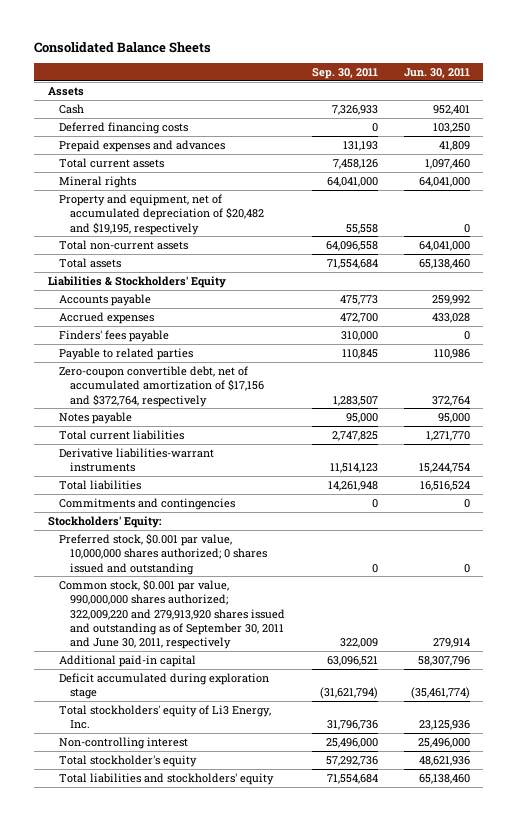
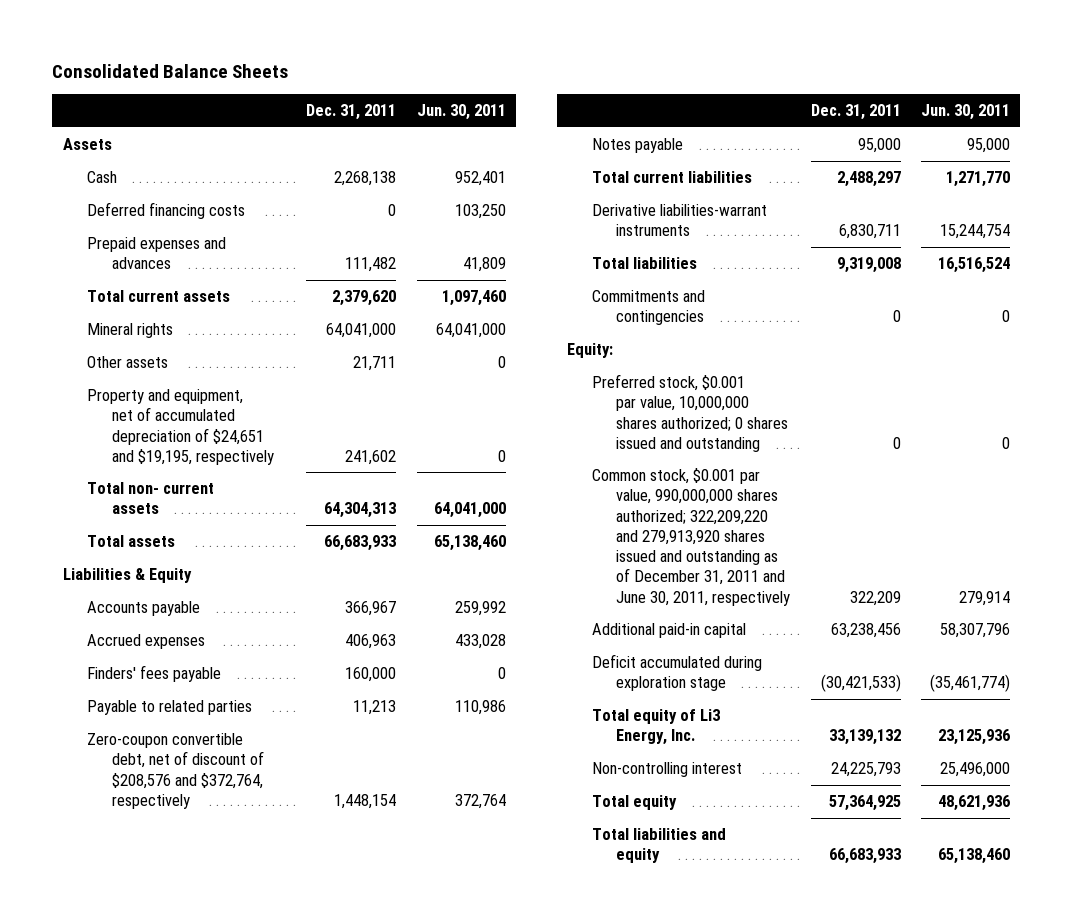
- | Sep. 30, 2011 | Jun. 30, 2011
+ | Dec. 31, 2011 | Jun. 30, 2011
- Property and equipment, net of accumulated depreciation of $20,482 and $19,195, respectively | 55,558 | 0
- Total non-current assets | 64,096,558 | 64,041,000
+ Other assets | 21,711 | 0
+ Property and equipment, net of accumulated depreciation of $24,651 and $19,195, respectively | 241,602 | 0
+ Total non- current assets | 64,304,313 | 64,041,000
- Liabilities & Stockholders' Equity
+ Liabilities & Equity
- Zero-coupon convertible debt, net of accumulated amortization of $17,156 and $372,764, respectively | 1,283,507 | 372,764
+ Zero-coupon convertible debt, net of discount of $208,576 and $372,764, respectively | 1,448,154 | 372,764
- Stockholders' Equity:
+ Equity:
- Common stock, $0.001 par value, 990,000,000 shares authorized; 322,009,220 and 279,913,920 shares issued and outstanding as of September 30, 2011 and June 30, 2011, respectively | 322,009 | 279,914
+ Common stock, $0.001 par value, 990,000,000 shares authorized; 322,209,220 and 279,913,920 shares issued and outstanding as of December 31, 2011 and June 30, 2011, respectively | 322,209 | 279,914
- Total stockholders' equity of Li3 Energy, Inc. | 31,796,736 | 23,125,936
+ Total equity of Li3 Energy, Inc. | 33,139,132 | 23,125,936
- Total stockholder's equity | 57,292,736 | 48,621,936
- Total liabilities and stockholders' equity | 71,554,684 | 65,138,460
+ Total equity | 57,364,925 | 48,621,936
+ Total liabilities and equity | 66,683,933 | 65,138,460

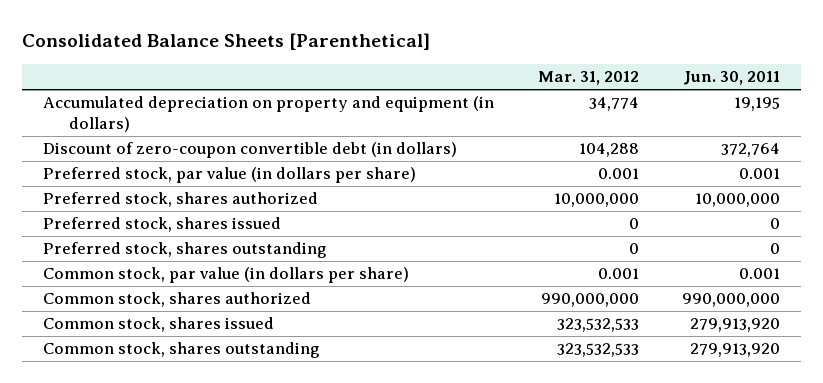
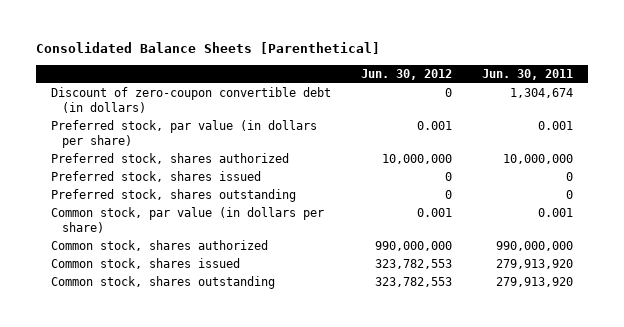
- | Mar. 31, 2012 | Jun. 30, 2011
+ | Jun. 30, 2012 | Jun. 30, 2011
- Accumulated depreciation on property and equipment (in dollars) | 34,774 | 19,195
- Discount of zero-coupon convertible debt (in dollars) | 104,288 | 372,764
+ Discount of zero-coupon convertible debt (in dollars) | 0 | 1,304,674

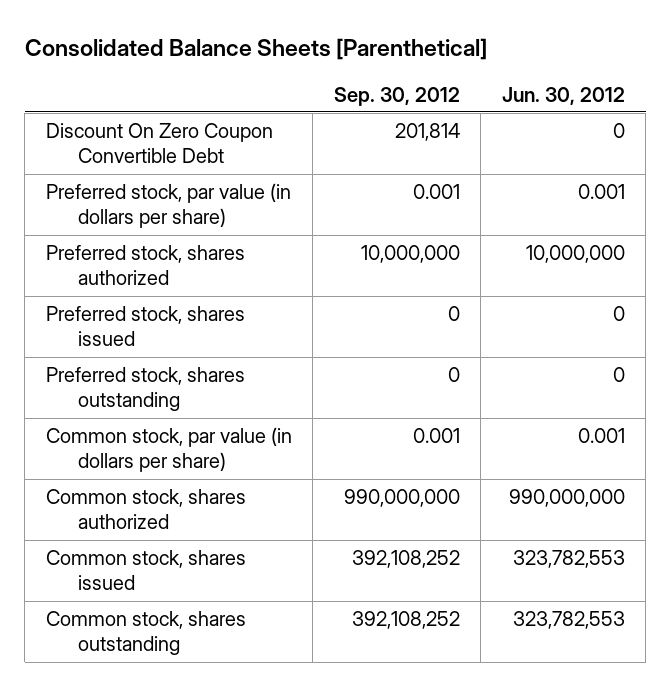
- | Jun. 30, 2012 | Jun. 30, 2011
+ | Sep. 30, 2012 | Jun. 30, 2012
- Discount of zero-coupon convertible debt (in dollars) | 0 | 1,304,674
+ Discount On Zero Coupon Convertible Debt | 201,814 | 0

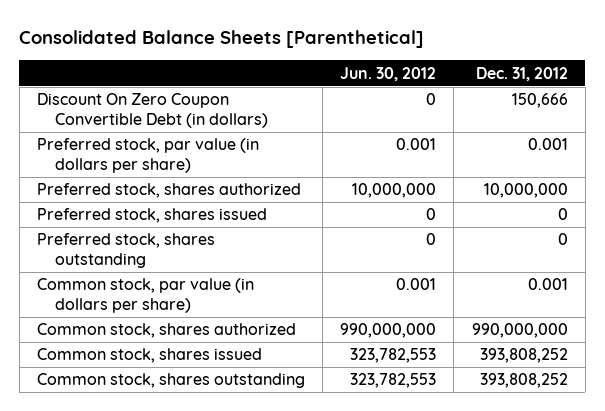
- | Sep. 30, 2012 | Jun. 30, 2012
+ | Jun. 30, 2012 | Dec. 31, 2012
- Discount On Zero Coupon Convertible Debt | 201,814 | 0
+ Discount On Zero Coupon Convertible Debt (in dollars) | 0 | 150,666

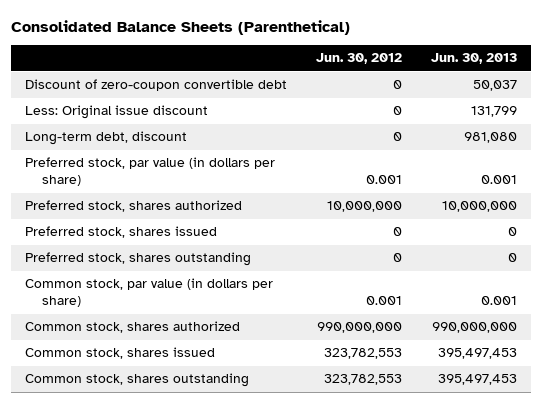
- Consolidated Balance Sheets [Parenthetical]
+ Consolidated Balance Sheets (Parenthetical)
- | Jun. 30, 2012 | Dec. 31, 2012
+ | Jun. 30, 2012 | Jun. 30, 2013
- Discount On Zero Coupon Convertible Debt (in dollars) | 0 | 150,666
+ Discount of zero-coupon convertible debt | 0 | 50,037
+ Less: Original issue discount | 0 | 131,799
+ Long-term debt, discount | 0 | 981,080

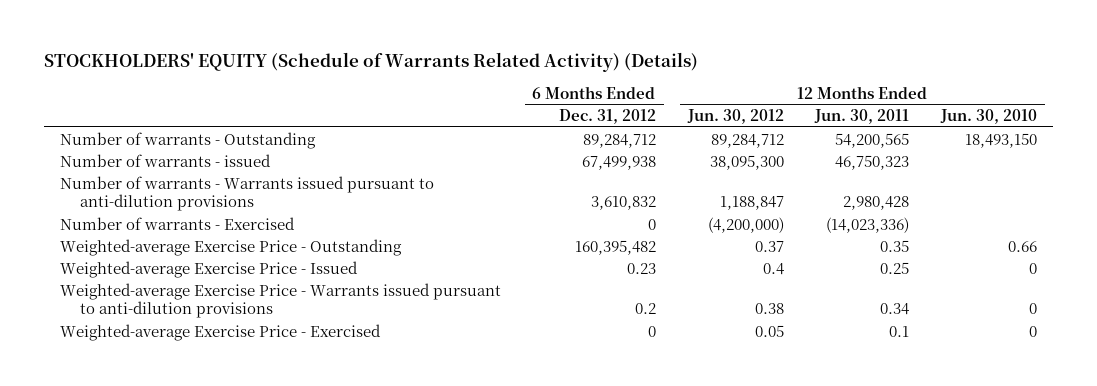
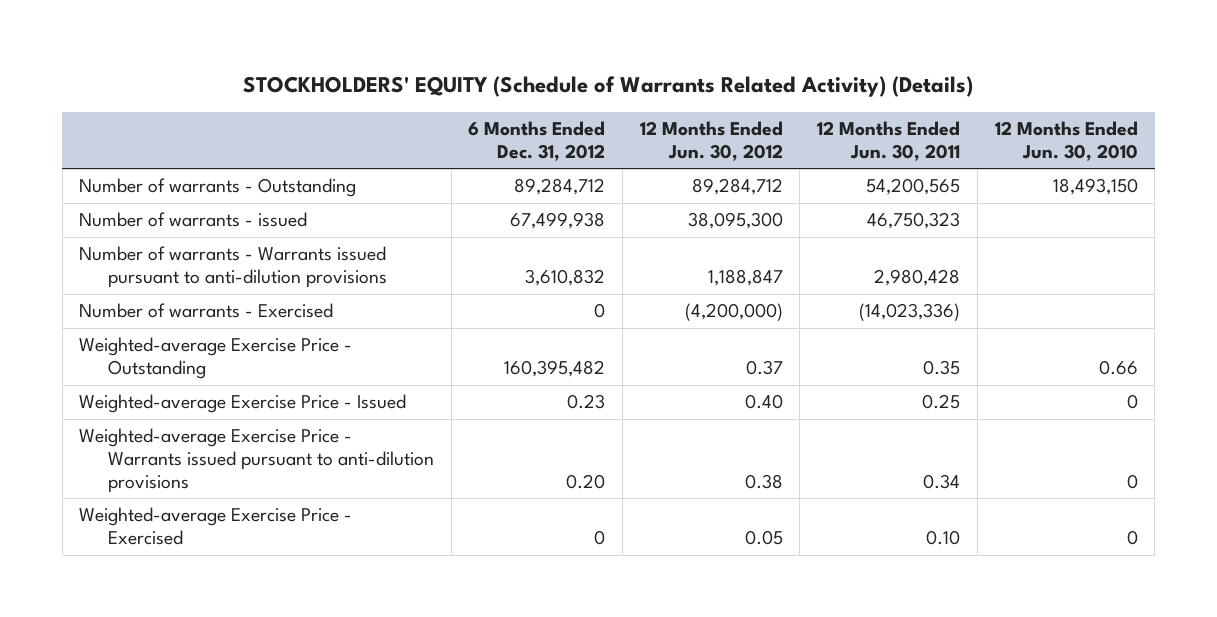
- Weighted-average Exercise Price - Issued | 0.23 | 0.4 | 0.25 | 0
- Weighted-average Exercise Price - Warrants issued pursuant to anti-dilution provisions | 0.2 | 0.38 | 0.34 | 0
- Weighted-average Exercise Price - Exercised | 0 | 0.05 | 0.1 | 0
+ Weighted-average Exercise Price - Issued | 0.23 | 0.40 | 0.25 | 0
+ Weighted-average Exercise Price - Warrants issued pursuant to anti-dilution provisions | 0.20 | 0.38 | 0.34 | 0
+ Weighted-average Exercise Price - Exercised | 0 | 0.05 | 0.10 | 0

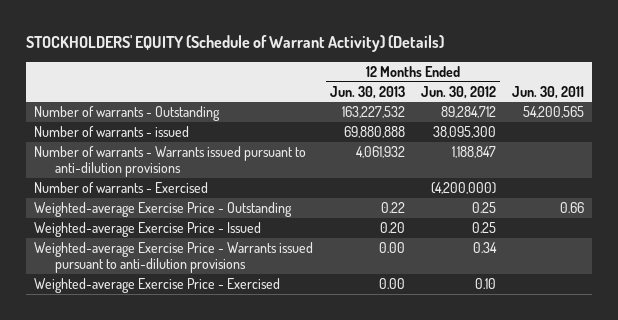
- STOCKHOLDERS' EQUITY (Schedule of Warrants Related Activity) (Details)
+ STOCKHOLDERS' EQUITY (Schedule of Warrant Activity) (Details)
- | 6 Months Ended Dec. 31, 2012 | 12 Months Ended Jun. 30, 2012 | 12 Months Ended Jun. 30, 2011 | 12 Months Ended Jun. 30, 2010
+ | 12 Months Ended Jun. 30, 2013 | 12 Months Ended Jun. 30, 2012 | Jun. 30, 2011
- Weighted-average Exercise Price - Outstanding | 160,395,482 | 0.37 | 0.35 | 0.66
- Weighted-average Exercise Price - Issued | 0.23 | 0.40 | 0.25 | 0
- Weighted-average Exercise Price - Warrants issued pursuant to anti-dilution provisions | 0.20 | 0.38 | 0.34 | 0
- Weighted-average Exercise Price - Exercised | 0 | 0.05 | 0.10 | 0
+ Weighted-average Exercise Price - Outstanding | 0.22 | 0.25 | 0.66
+ Weighted-average Exercise Price - Issued | 0.20 | 0.25 |
+ Weighted-average Exercise Price - Warrants issued pursuant to anti-dilution provisions | 0.00 | 0.34 |
+ Weighted-average Exercise Price - Exercised | 0.00 | 0.10 |

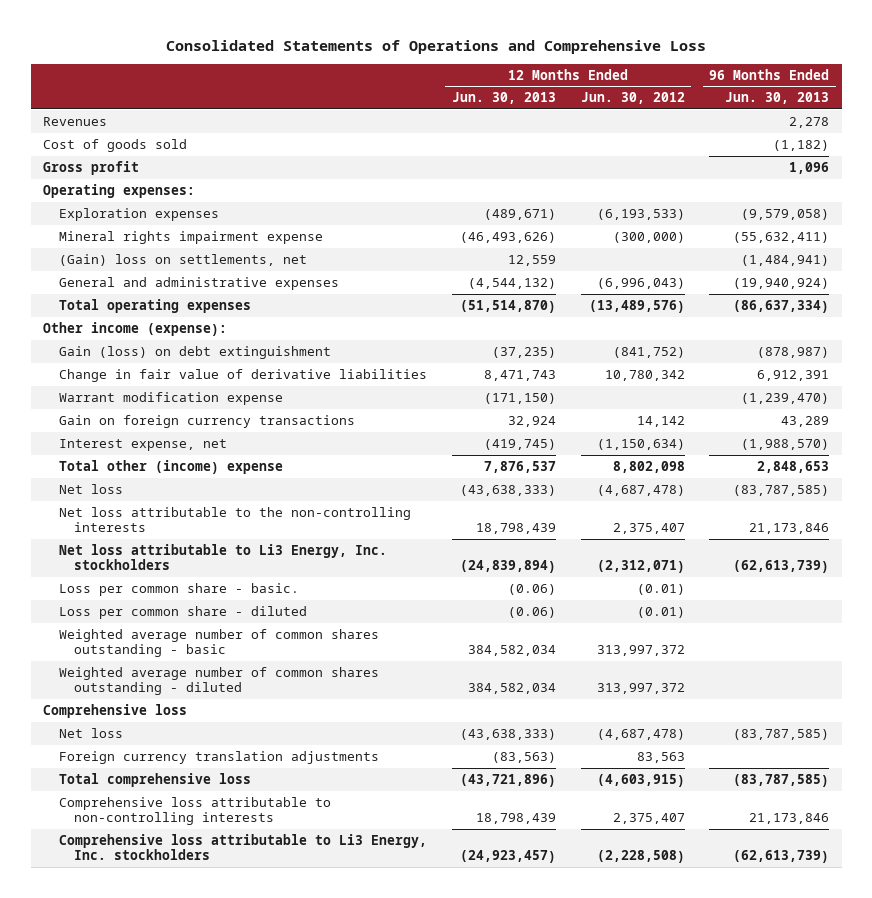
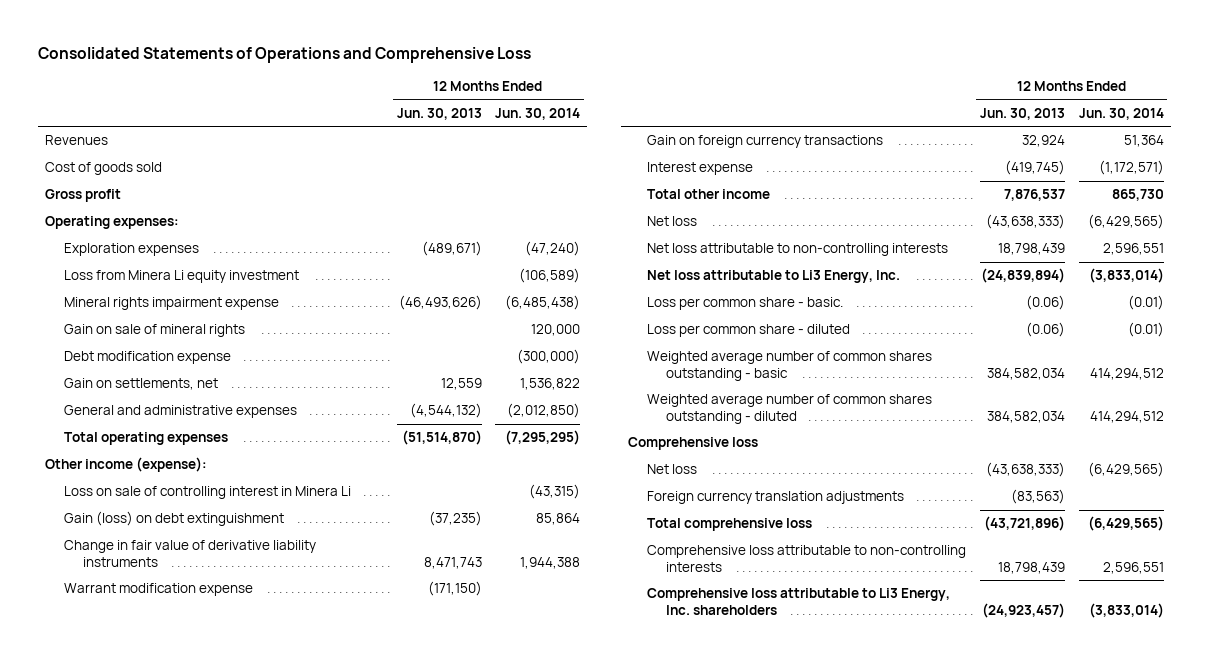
- | 12 Months Ended Jun. 30, 2013 | 12 Months Ended Jun. 30, 2012 | 96 Months Ended Jun. 30, 2013
+ | 12 Months Ended Jun. 30, 2013 | 12 Months Ended Jun. 30, 2014
+ Loss from Minera Li equity investment | | (106,589)
- (Gain) loss on settlements, net | 12,559 | | (1,484,941)
+ Gain on sale of mineral rights | | 120,000
+ Debt modification expense | | (300,000)
+ Gain on settlements, net | 12,559 | 1,536,822
+ Loss on sale of controlling interest in Minera Li | | (43,315)
- Change in fair value of derivative liabilities | 8,471,743 | 10,780,342 | 6,912,391
+ Change in fair value of derivative liability instruments | 8,471,743 | 1,944,388
- Interest expense, net | (419,745) | (1,150,634) | (1,988,570)
- Total other (income) expense | 7,876,537 | 8,802,098 | 2,848,653
+ Interest expense | (419,745) | (1,172,571)
+ Total other income | 7,876,537 | 865,730
- Net loss attributable to the non-controlling interests | 18,798,439 | 2,375,407 | 21,173,846
- Net loss attributable to Li3 Energy, Inc. stockholders | (24,839,894) | (2,312,071) | (62,613,739)
+ Net loss attributable to non-controlling interests | 18,798,439 | 2,596,551
+ Net loss attributable to Li3 Energy, Inc. | (24,839,894) | (3,833,014)
- Comprehensive loss attributable to Li3 Energy, Inc. stockholders | (24,923,457) | (2,228,508) | (62,613,739)
+ Comprehensive loss attributable to Li3 Energy, Inc. shareholders | (24,923,457) | (3,833,014)

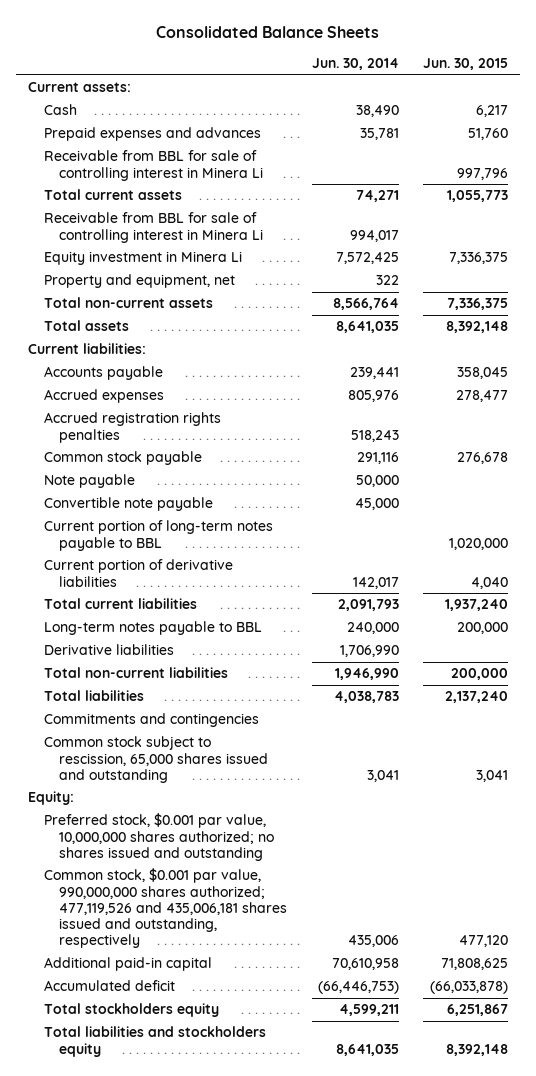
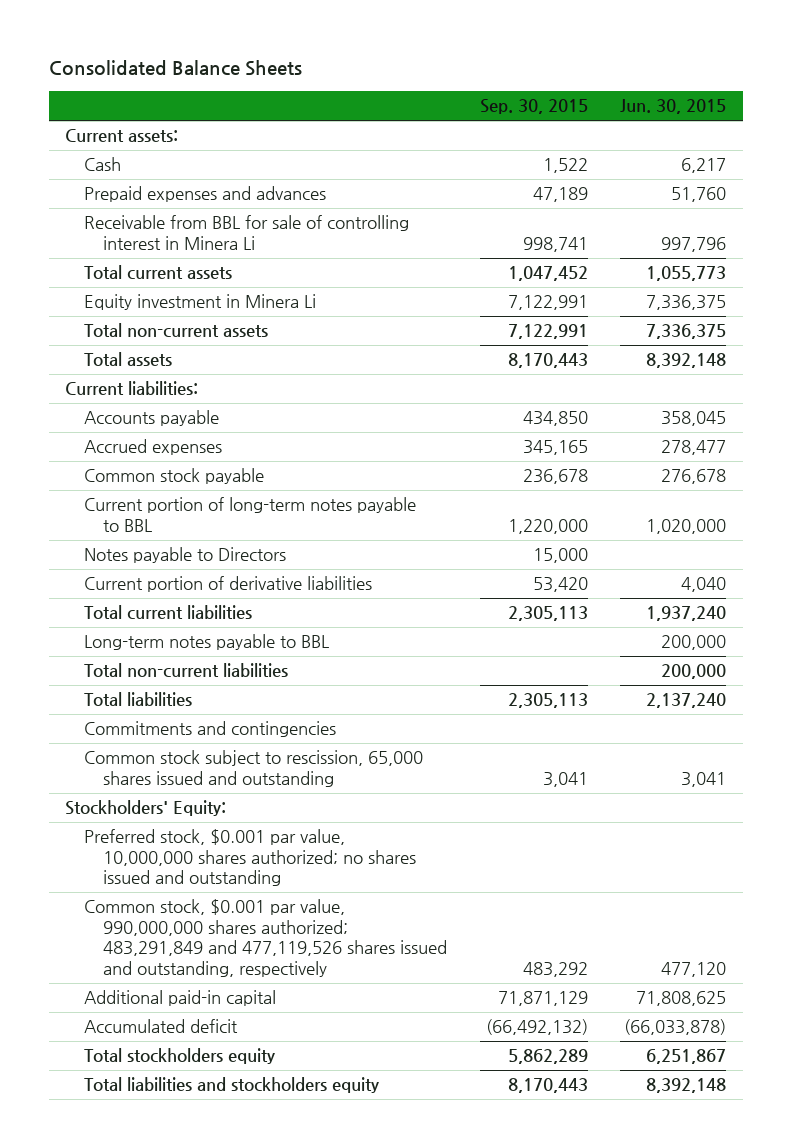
- | Jun. 30, 2014 | Jun. 30, 2015
+ | Sep. 30, 2015 | Jun. 30, 2015
- Receivable from BBL for sale of controlling interest in Minera Li | 994,017 |
- Property and equipment, net | 322 |
- Accrued registration rights penalties | 518,243 |
- Note payable | 50,000 |
- Convertible note payable | 45,000 |
+ Notes payable to Directors | 15,000 |
- Derivative liabilities | 1,706,990 |
- Equity:
+ Stockholders' Equity:
- Common stock, $0.001 par value, 990,000,000 shares authorized; 477,119,526 and 435,006,181 shares issued and outstanding, respectively | 435,006 | 477,120
+ Common stock, $0.001 par value, 990,000,000 shares authorized; 483,291,849 and 477,119,526 shares issued and outstanding, respectively | 483,292 | 477,120

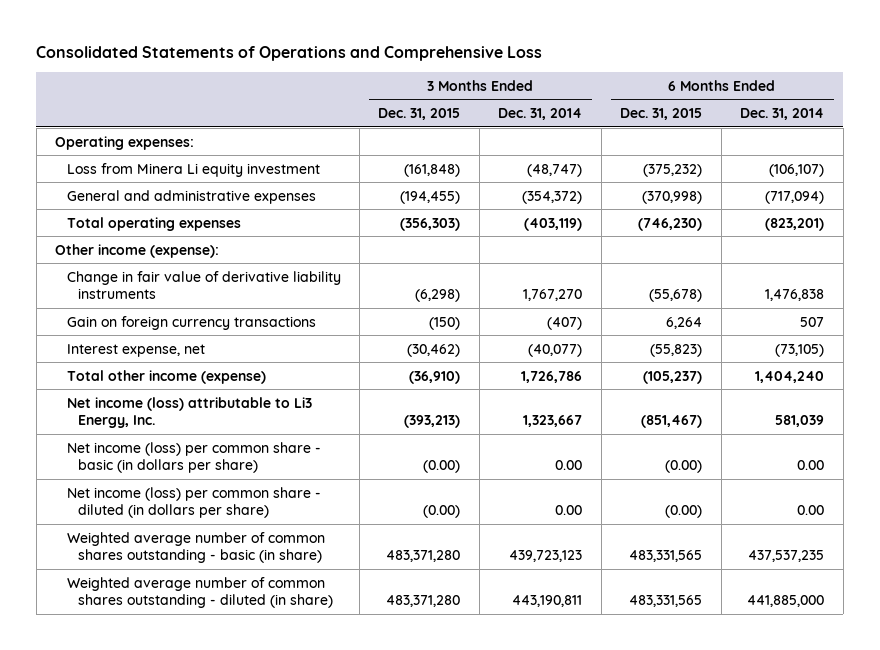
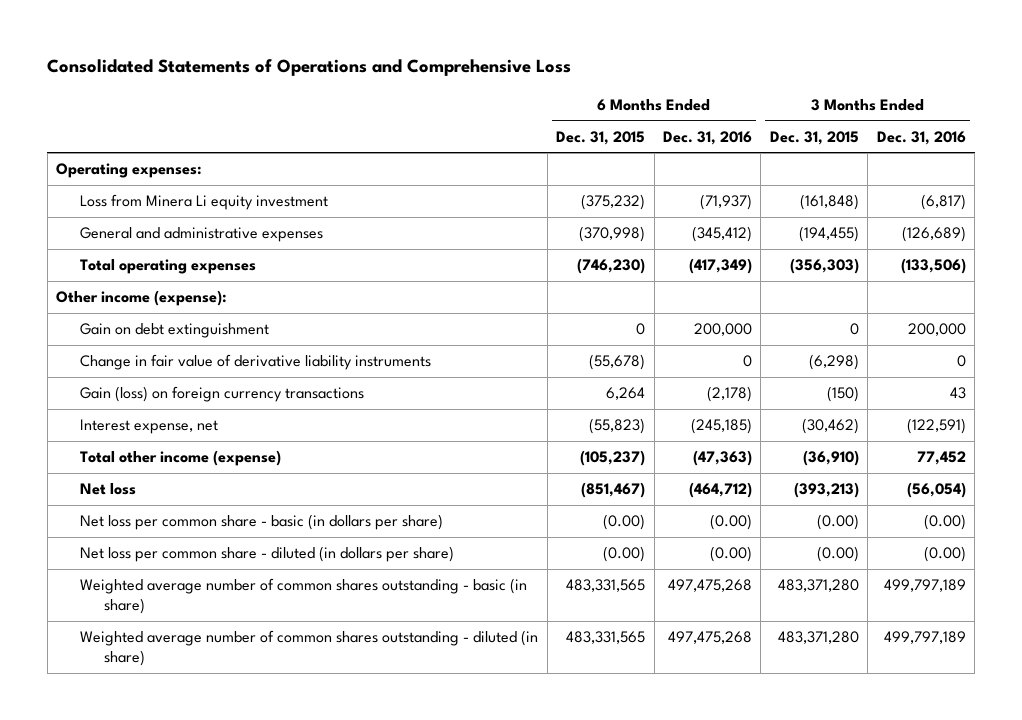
- | 3 Months Ended Dec. 31, 2015 | 3 Months Ended Dec. 31, 2014 | 6 Months Ended Dec. 31, 2015 | 6 Months Ended Dec. 31, 2014
+ | 6 Months Ended Dec. 31, 2015 | 6 Months Ended Dec. 31, 2016 | 3 Months Ended Dec. 31, 2015 | 3 Months Ended Dec. 31, 2016
+ Gain on debt extinguishment | 0 | 200,000 | 0 | 200,000
- Gain on foreign currency transactions | (150) | (407) | 6,264 | 507
+ Gain (loss) on foreign currency transactions | 6,264 | (2,178) | (150) | 43
- Net income (loss) attributable to Li3 Energy, Inc. | (393,213) | 1,323,667 | (851,467) | 581,039
- Net income (loss) per common share - basic (in dollars per share) | (0.00) | 0.00 | (0.00) | 0.00
- Net income (loss) per common share - diluted (in dollars per share) | (0.00) | 0.00 | (0.00) | 0.00
+ Net loss | (851,467) | (464,712) | (393,213) | (56,054)
+ Net loss per common share - basic (in dollars per share) | (0.00) | (0.00) | (0.00) | (0.00)
+ Net loss per common share - diluted (in dollars per share) | (0.00) | (0.00) | (0.00) | (0.00)

